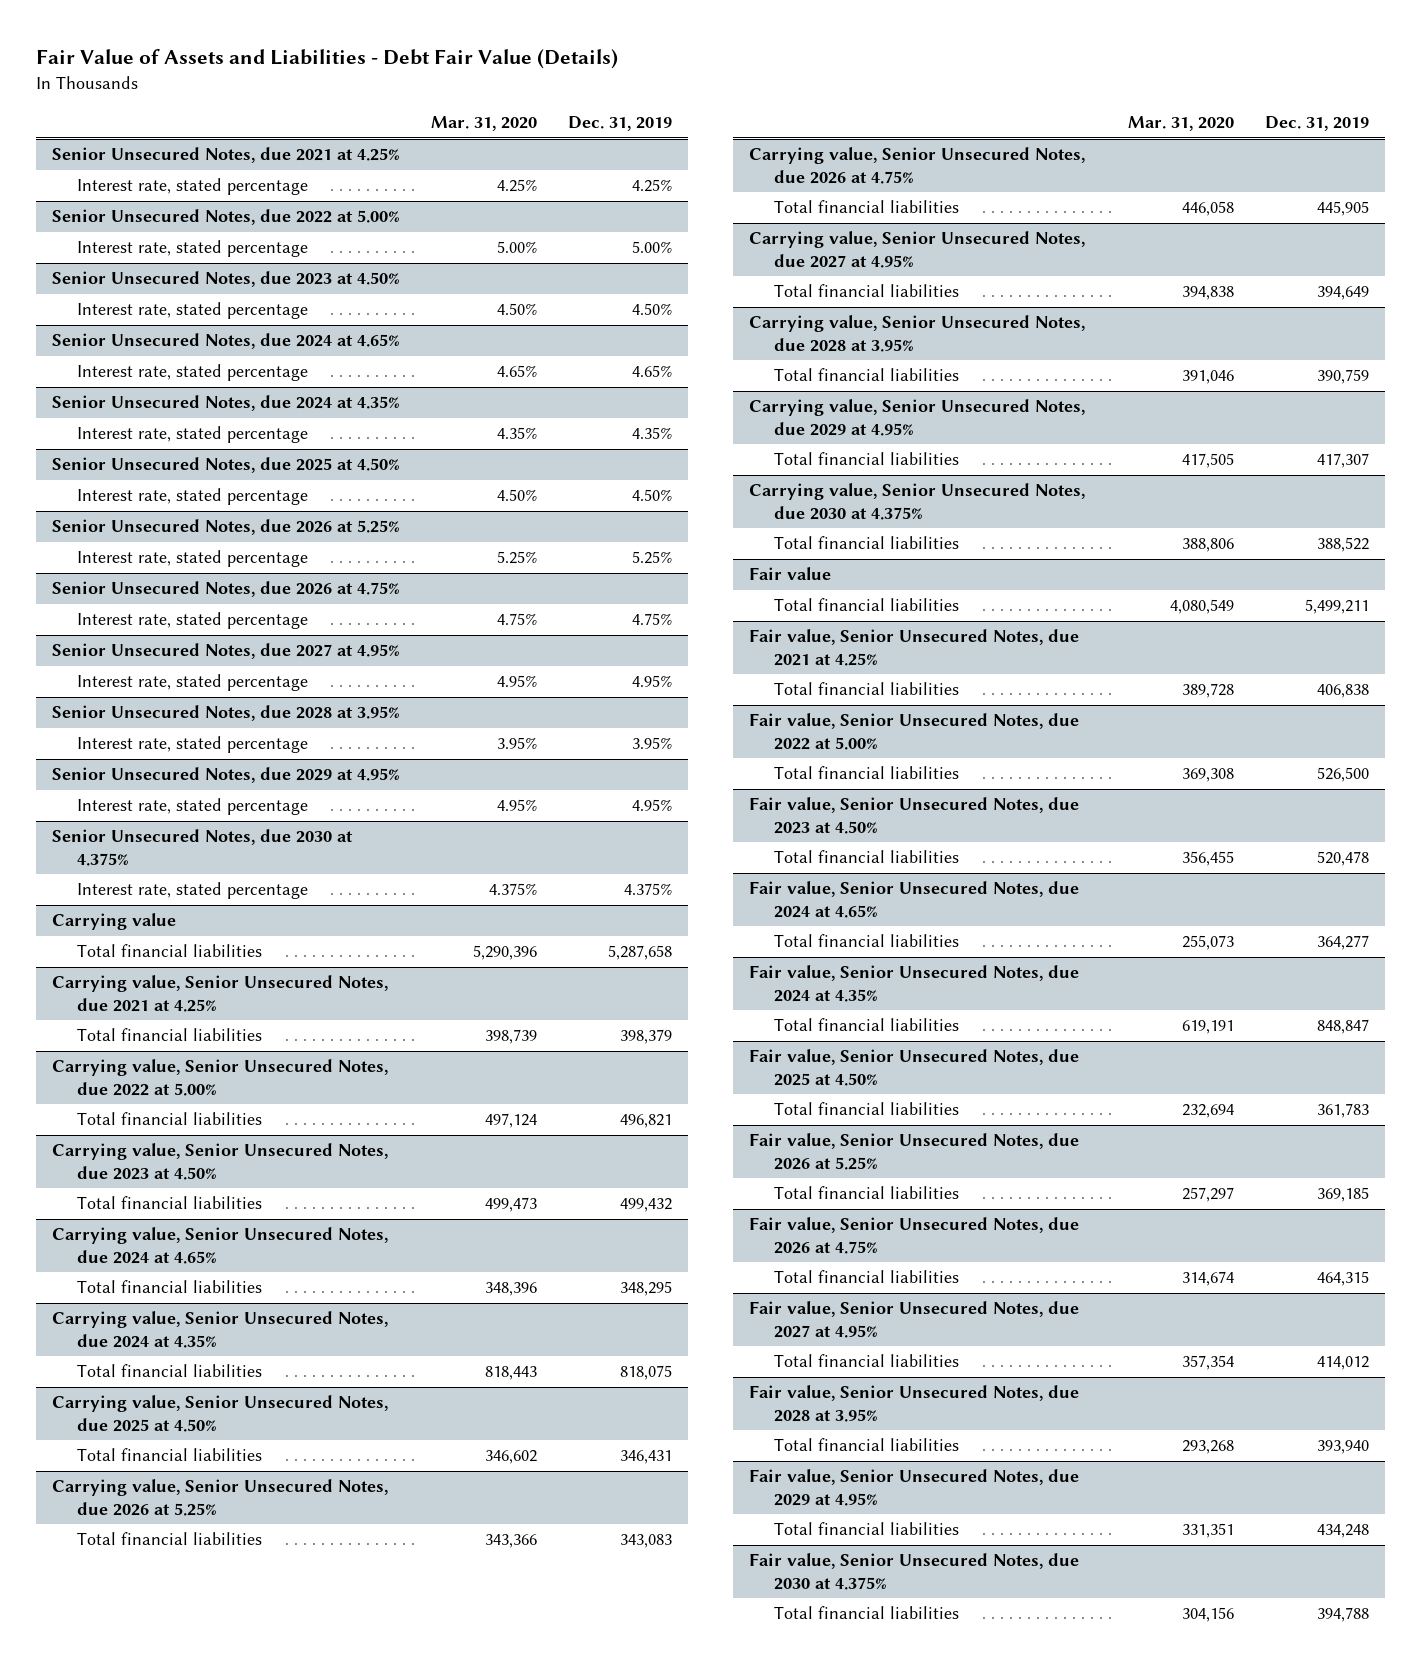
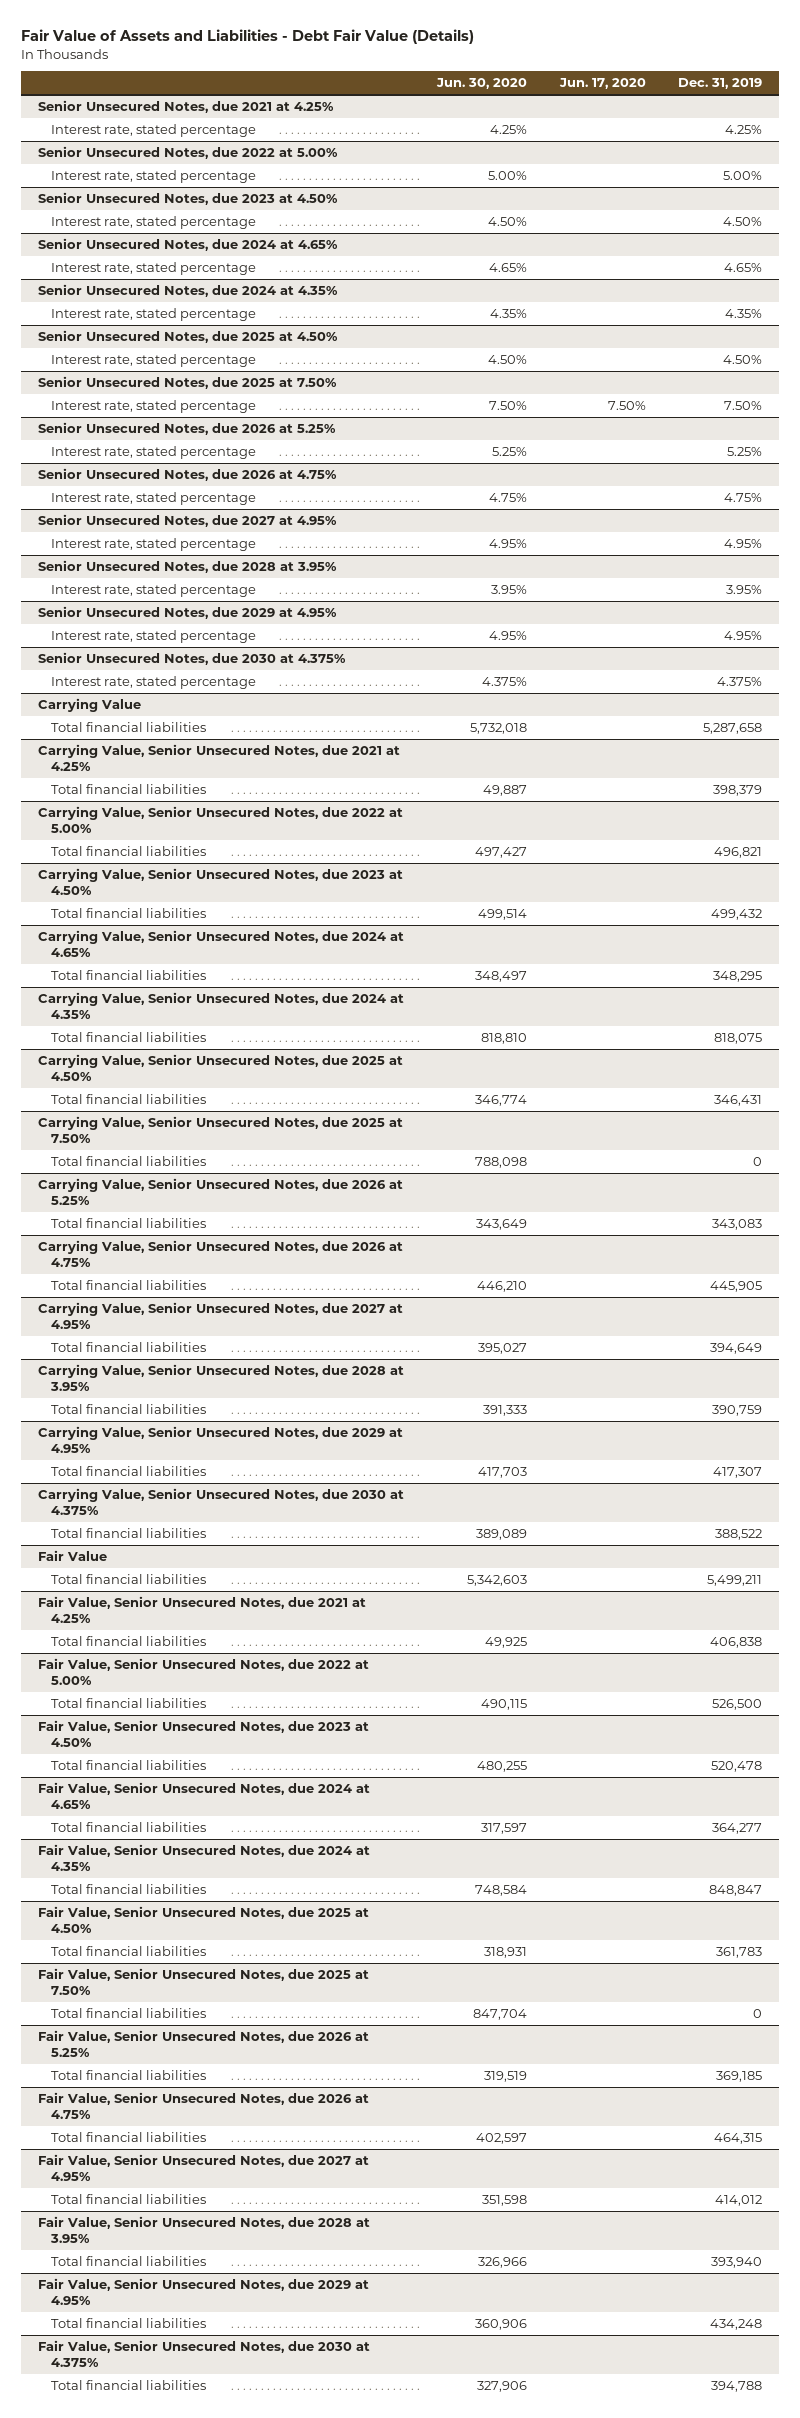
- | Mar. 31, 2020 | Dec. 31, 2019
+ | Jun. 30, 2020 | Jun. 17, 2020 | Dec. 31, 2019
+ Senior Unsecured Notes, due 2025 at 7.50%
+ Interest rate, stated percentage | 7.50% | 7.50% | 7.50%
- Carrying value
+ Carrying Value
- Carrying value, Senior Unsecured Notes, due 2021 at 4.25%
+ Carrying Value, Senior Unsecured Notes, due 2021 at 4.25%
- Carrying value, Senior Unsecured Notes, due 2022 at 5.00%
+ Carrying Value, Senior Unsecured Notes, due 2022 at 5.00%
- Carrying value, Senior Unsecured Notes, due 2023 at 4.50%
+ Carrying Value, Senior Unsecured Notes, due 2023 at 4.50%
- Carrying value, Senior Unsecured Notes, due 2024 at 4.65%
+ Carrying Value, Senior Unsecured Notes, due 2024 at 4.65%
- Carrying value, Senior Unsecured Notes, due 2024 at 4.35%
+ Carrying Value, Senior Unsecured Notes, due 2024 at 4.35%
- Carrying value, Senior Unsecured Notes, due 2025 at 4.50%
+ Carrying Value, Senior Unsecured Notes, due 2025 at 4.50%
- Carrying value, Senior Unsecured Notes, due 2026 at 5.25%
+ Carrying Value, Senior Unsecured Notes, due 2025 at 7.50%
+ Total financial liabilities | 788,098 | | 0
+ Carrying Value, Senior Unsecured Notes, due 2026 at 5.25%
- Carrying value, Senior Unsecured Notes, due 2026 at 4.75%
+ Carrying Value, Senior Unsecured Notes, due 2026 at 4.75%
- Carrying value, Senior Unsecured Notes, due 2027 at 4.95%
+ Carrying Value, Senior Unsecured Notes, due 2027 at 4.95%
- Carrying value, Senior Unsecured Notes, due 2028 at 3.95%
+ Carrying Value, Senior Unsecured Notes, due 2028 at 3.95%
- Carrying value, Senior Unsecured Notes, due 2029 at 4.95%
+ Carrying Value, Senior Unsecured Notes, due 2029 at 4.95%
- Carrying value, Senior Unsecured Notes, due 2030 at 4.375%
+ Carrying Value, Senior Unsecured Notes, due 2030 at 4.375%
- Fair value
+ Fair Value
- Fair value, Senior Unsecured Notes, due 2021 at 4.25%
+ Fair Value, Senior Unsecured Notes, due 2021 at 4.25%
- Fair value, Senior Unsecured Notes, due 2022 at 5.00%
+ Fair Value, Senior Unsecured Notes, due 2022 at 5.00%
- Fair value, Senior Unsecured Notes, due 2023 at 4.50%
+ Fair Value, Senior Unsecured Notes, due 2023 at 4.50%
- Fair value, Senior Unsecured Notes, due 2024 at 4.65%
+ Fair Value, Senior Unsecured Notes, due 2024 at 4.65%
- Fair value, Senior Unsecured Notes, due 2024 at 4.35%
+ Fair Value, Senior Unsecured Notes, due 2024 at 4.35%
- Fair value, Senior Unsecured Notes, due 2025 at 4.50%
+ Fair Value, Senior Unsecured Notes, due 2025 at 4.50%
- Fair value, Senior Unsecured Notes, due 2026 at 5.25%
+ Fair Value, Senior Unsecured Notes, due 2025 at 7.50%
+ Total financial liabilities | 847,704 | | 0
+ Fair Value, Senior Unsecured Notes, due 2026 at 5.25%
- Fair value, Senior Unsecured Notes, due 2026 at 4.75%
+ Fair Value, Senior Unsecured Notes, due 2026 at 4.75%
- Fair value, Senior Unsecured Notes, due 2027 at 4.95%
+ Fair Value, Senior Unsecured Notes, due 2027 at 4.95%
- Fair value, Senior Unsecured Notes, due 2028 at 3.95%
+ Fair Value, Senior Unsecured Notes, due 2028 at 3.95%
- Fair value, Senior Unsecured Notes, due 2029 at 4.95%
+ Fair Value, Senior Unsecured Notes, due 2029 at 4.95%
- Fair value, Senior Unsecured Notes, due 2030 at 4.375%
+ Fair Value, Senior Unsecured Notes, due 2030 at 4.375%

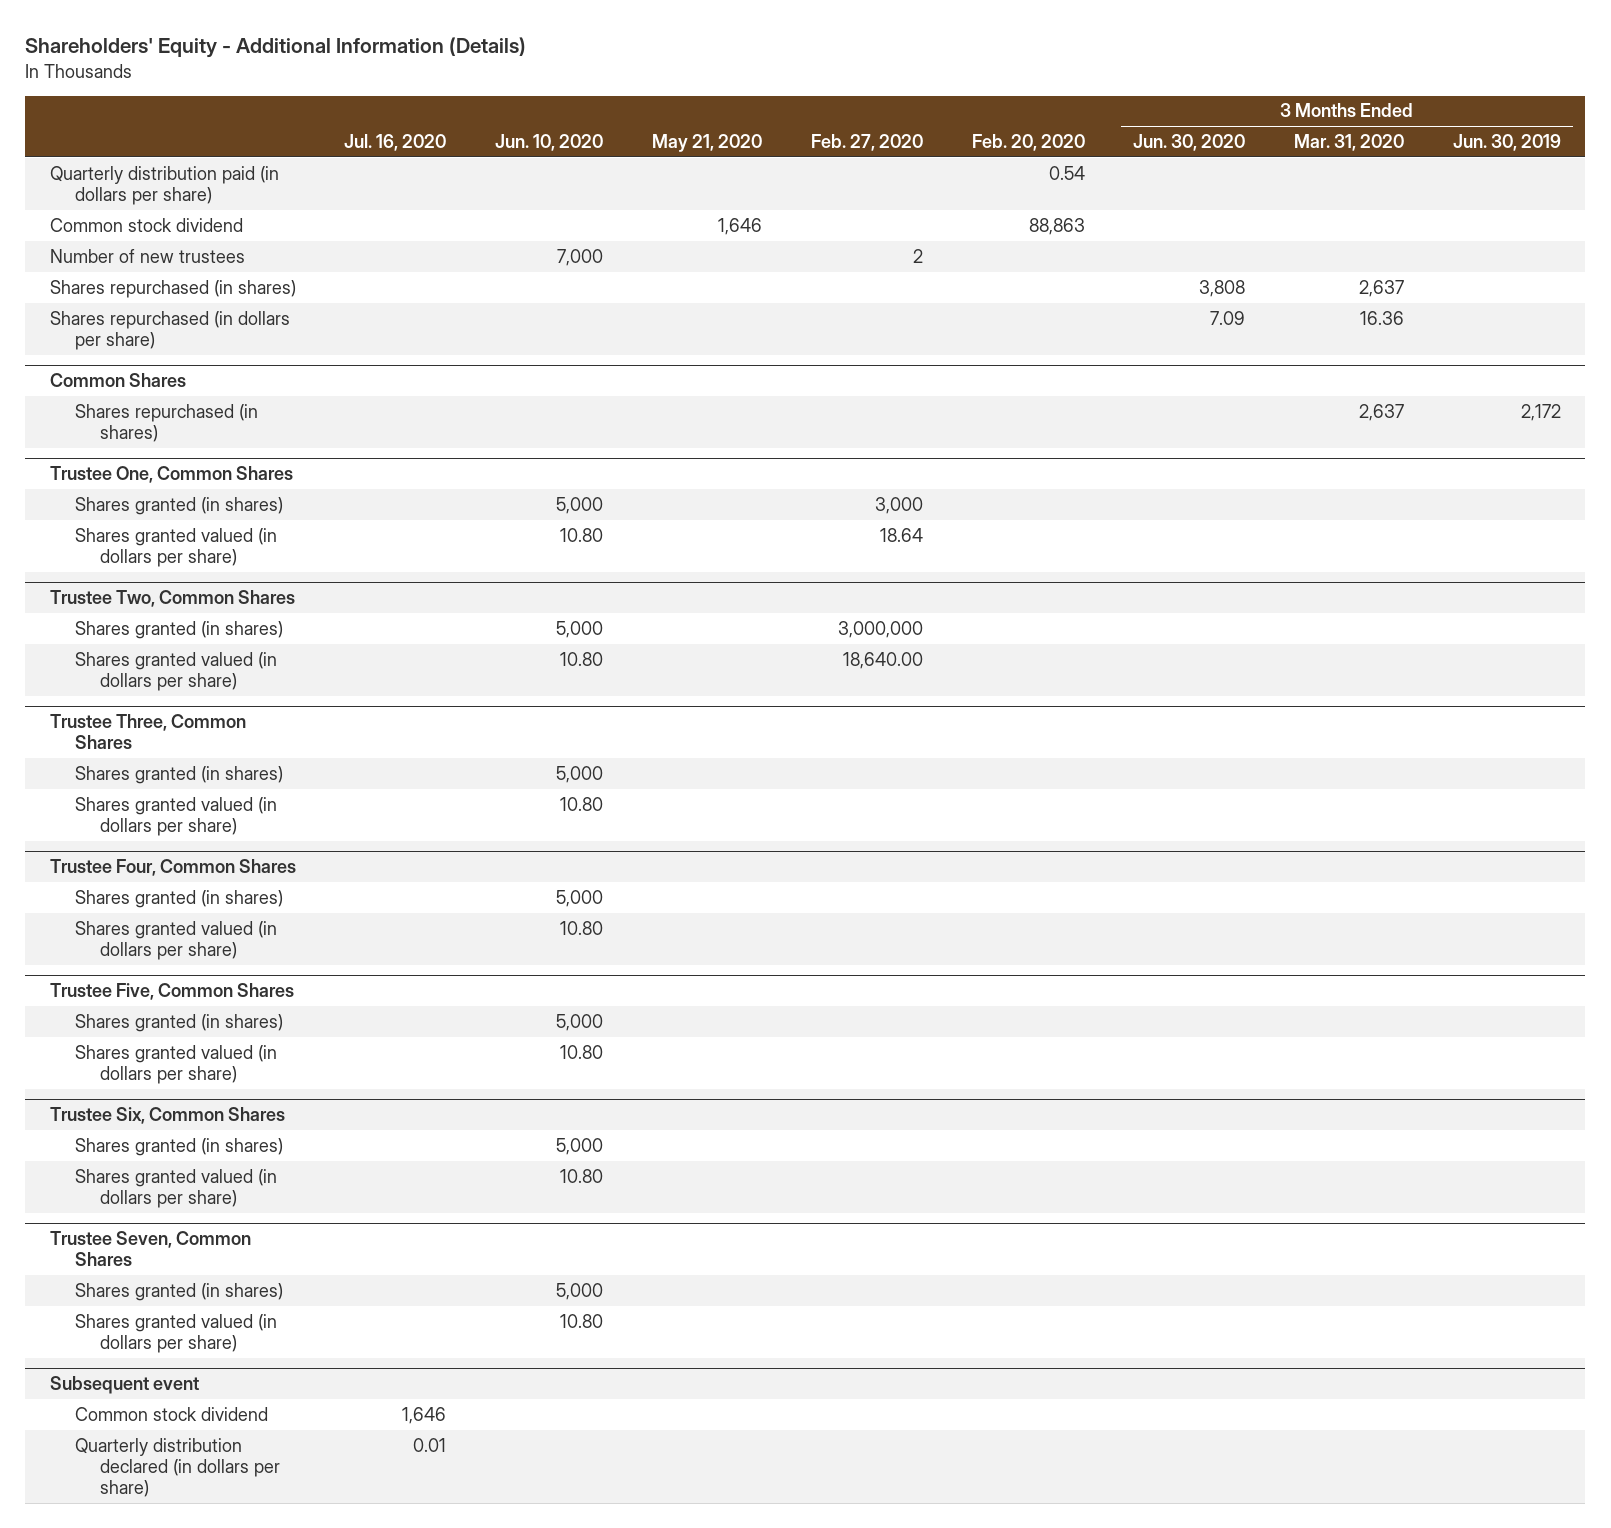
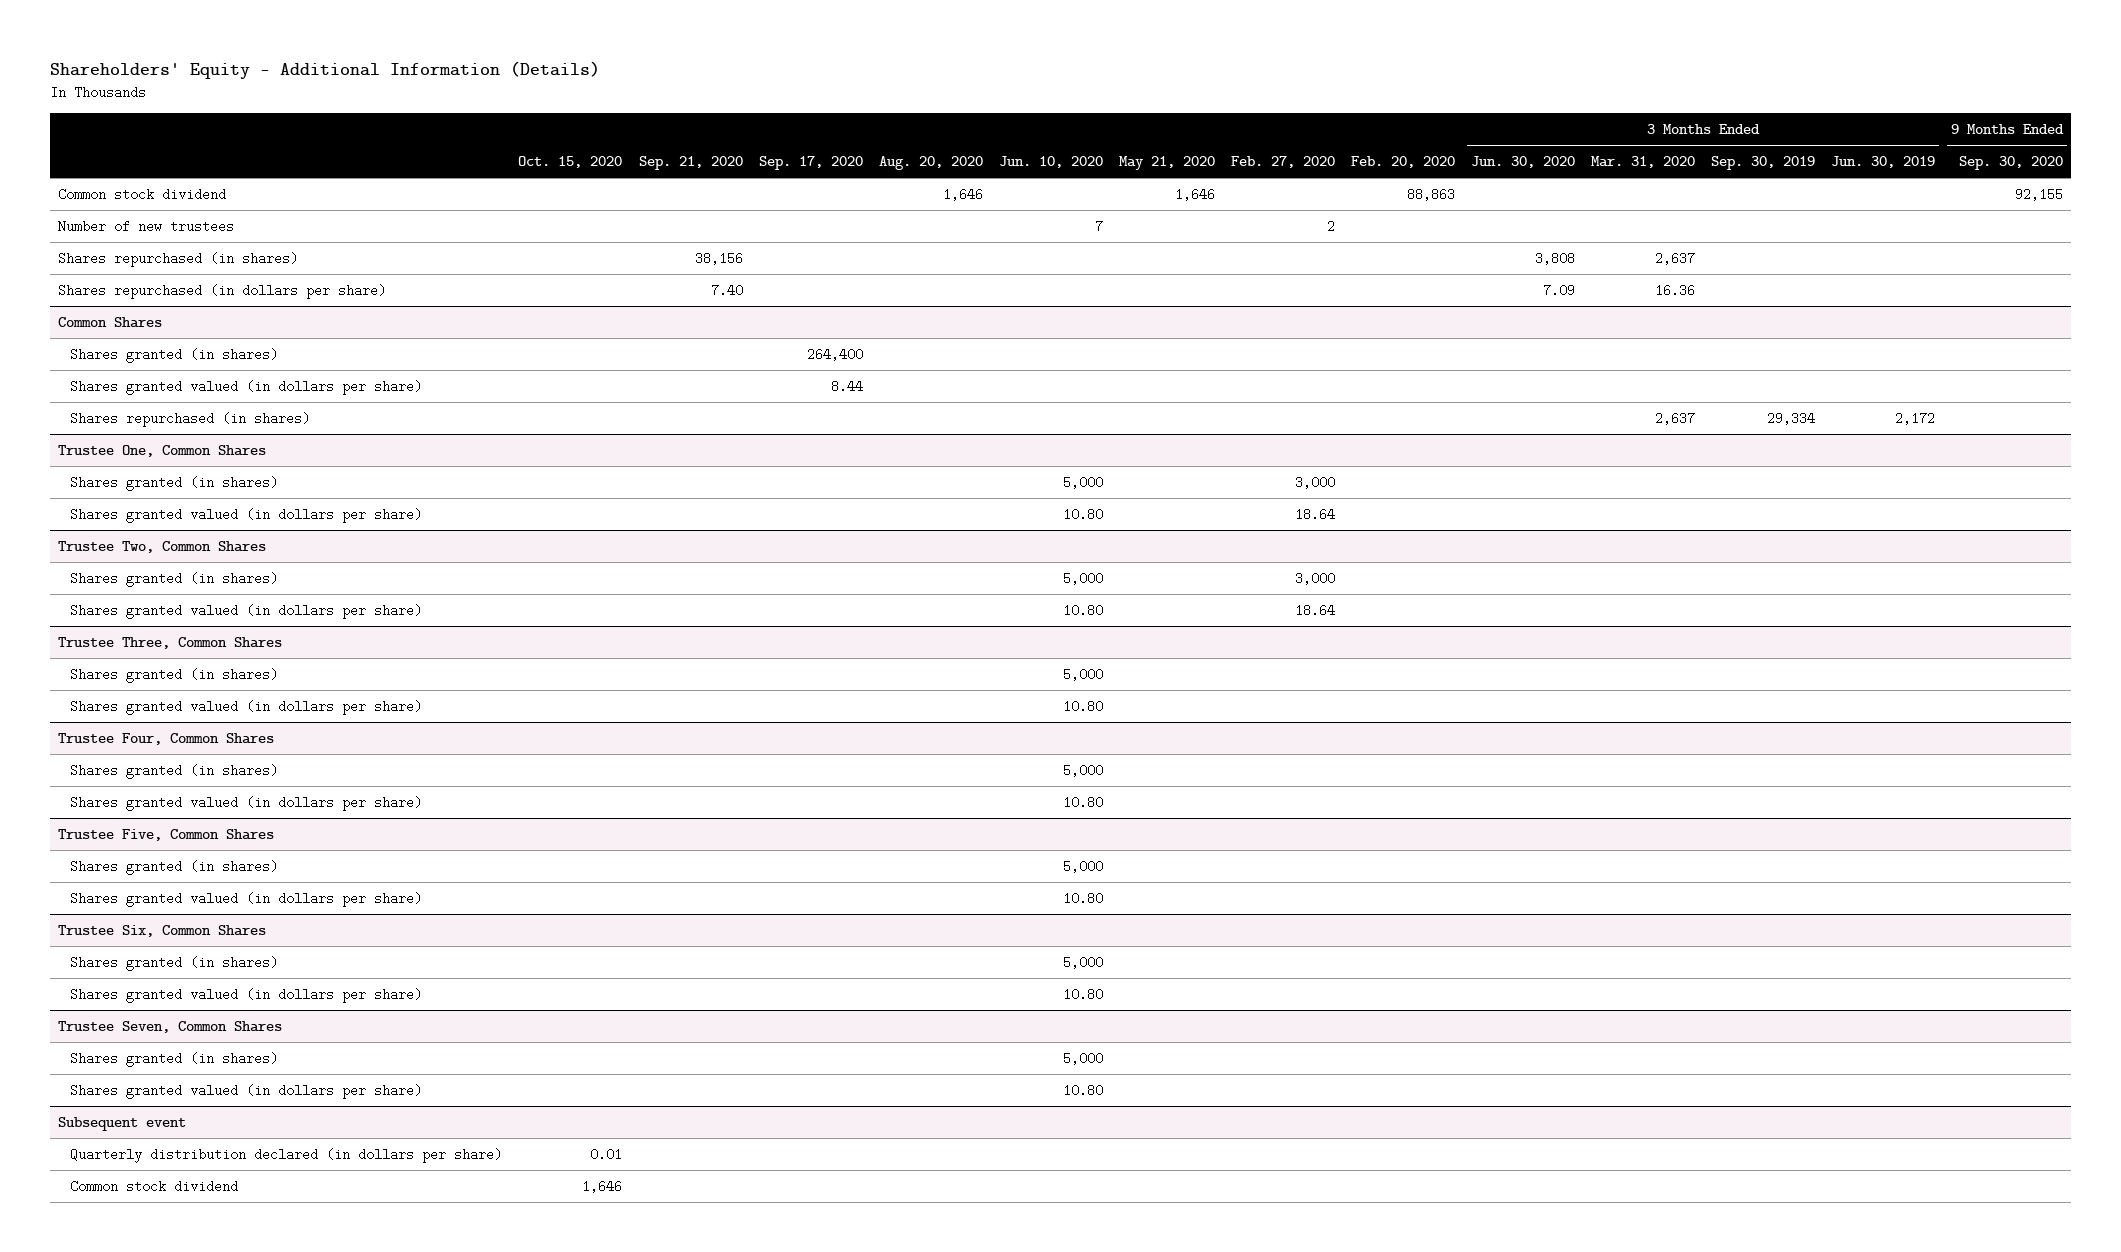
- | Jul. 16, 2020 | Jun. 10, 2020 | May 21, 2020 | Feb. 27, 2020 | Feb. 20, 2020 | 3 Months Ended Jun. 30, 2020 | 3 Months Ended Mar. 31, 2020 | 3 Months Ended Jun. 30, 2019
+ | Oct. 15, 2020 | Sep. 21, 2020 | Sep. 17, 2020 | Aug. 20, 2020 | Jun. 10, 2020 | May 21, 2020 | Feb. 27, 2020 | Feb. 20, 2020 | 3 Months Ended Jun. 30, 2020 | 3 Months Ended Mar. 31, 2020 | 3 Months Ended Sep. 30, 2019 | 3 Months Ended Jun. 30, 2019 | 9 Months Ended Sep. 30, 2020
- Quarterly distribution paid (in dollars per share) | | | | | 0.54 | | |
- Number of new trustees | | 7,000 | | 2 | | | |
+ Number of new trustees | | | | | 7 | | 2 | | | | | |
@ Common Shares
+ Shares granted (in shares) | | | 264,400 | | | | | | | | | |
+ Shares granted valued (in dollars per share) | | | 8.44 | | | | | | | | | |
@ Trustee Two, Common Shares
- Shares granted (in shares) | | 5,000 | | 3,000,000 | | | |
- Shares granted valued (in dollars per share) | | 10.80 | | 18,640.00 | | | |
+ Shares granted (in shares) | | | | | 5,000 | | 3,000 | | | | | |
+ Shares granted valued (in dollars per share) | | | | | 10.80 | | 18.64 | | | | | |
@ Subsequent event
moved down: Common stock dividend | 1,646 | | | | | | | | | | | |

